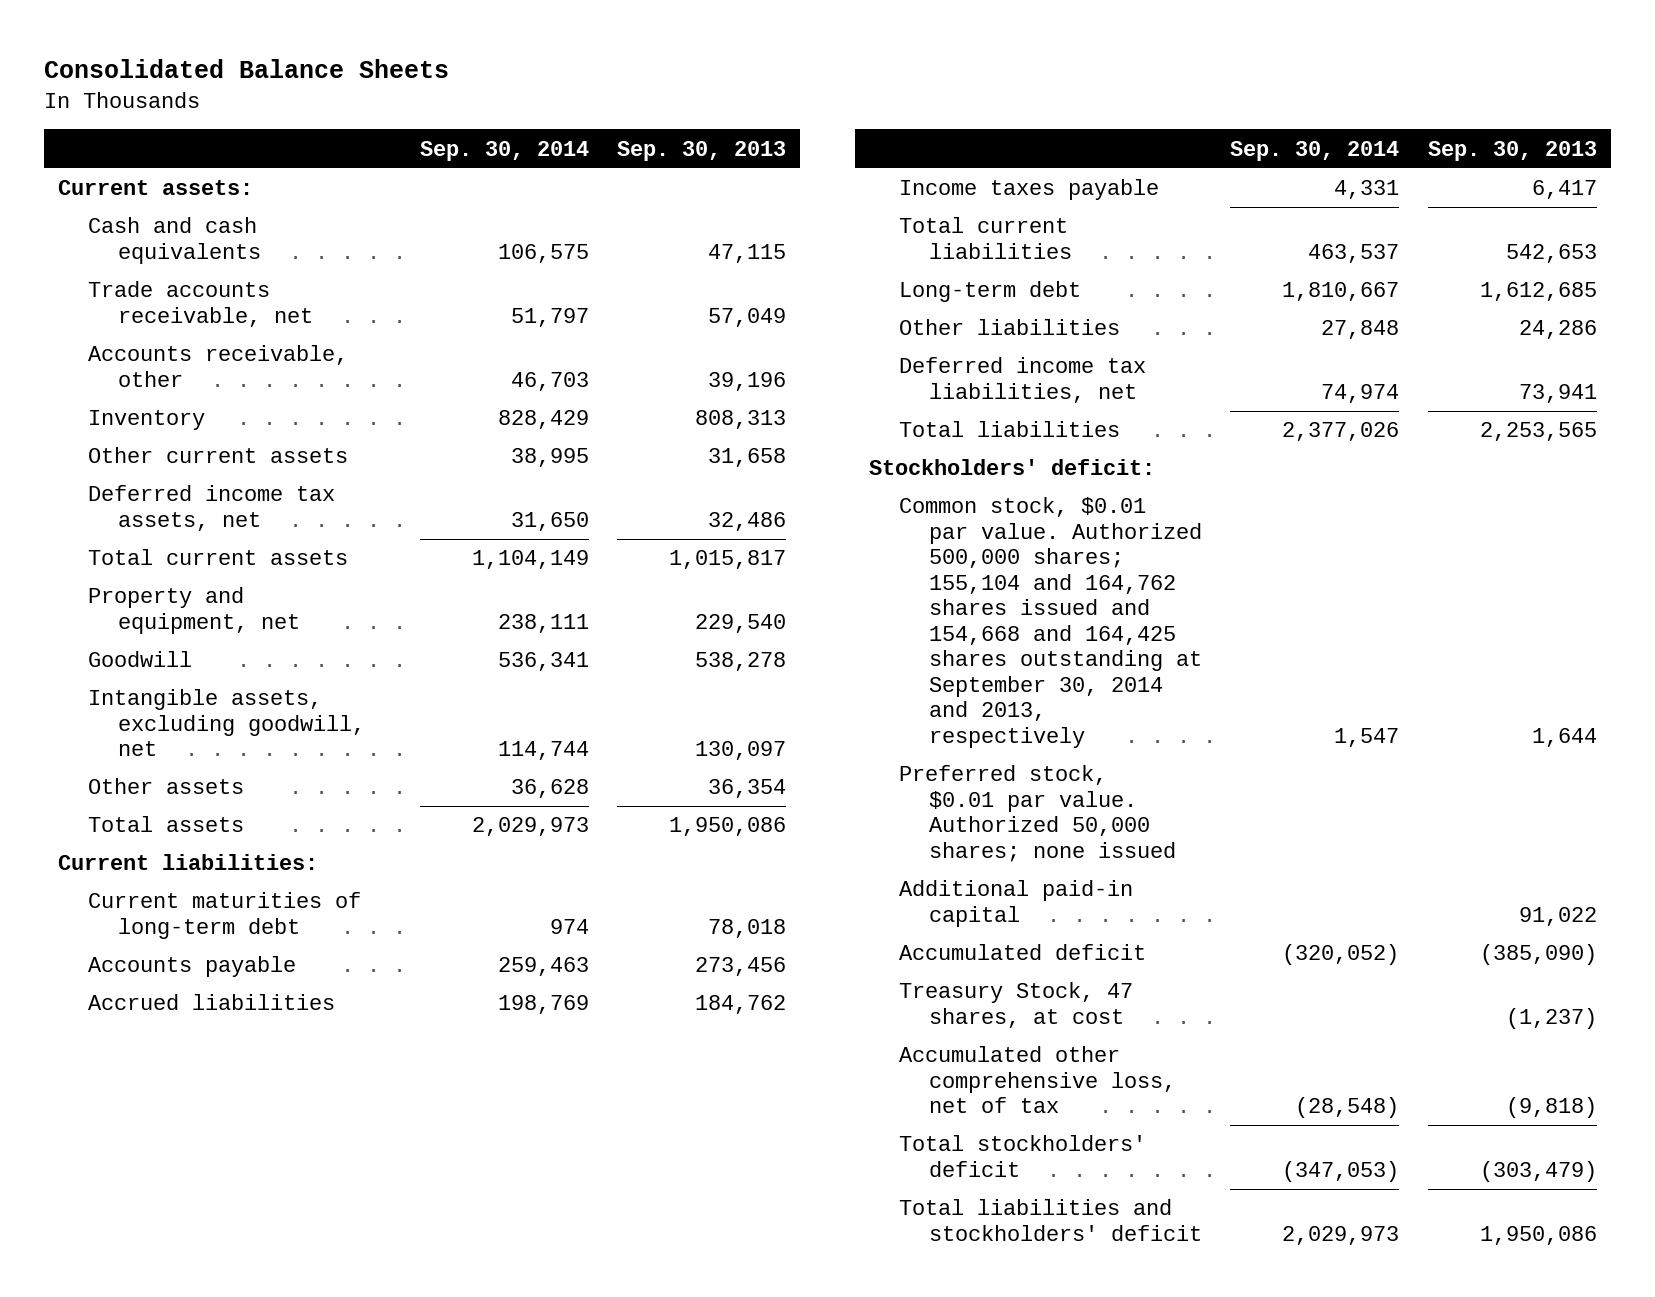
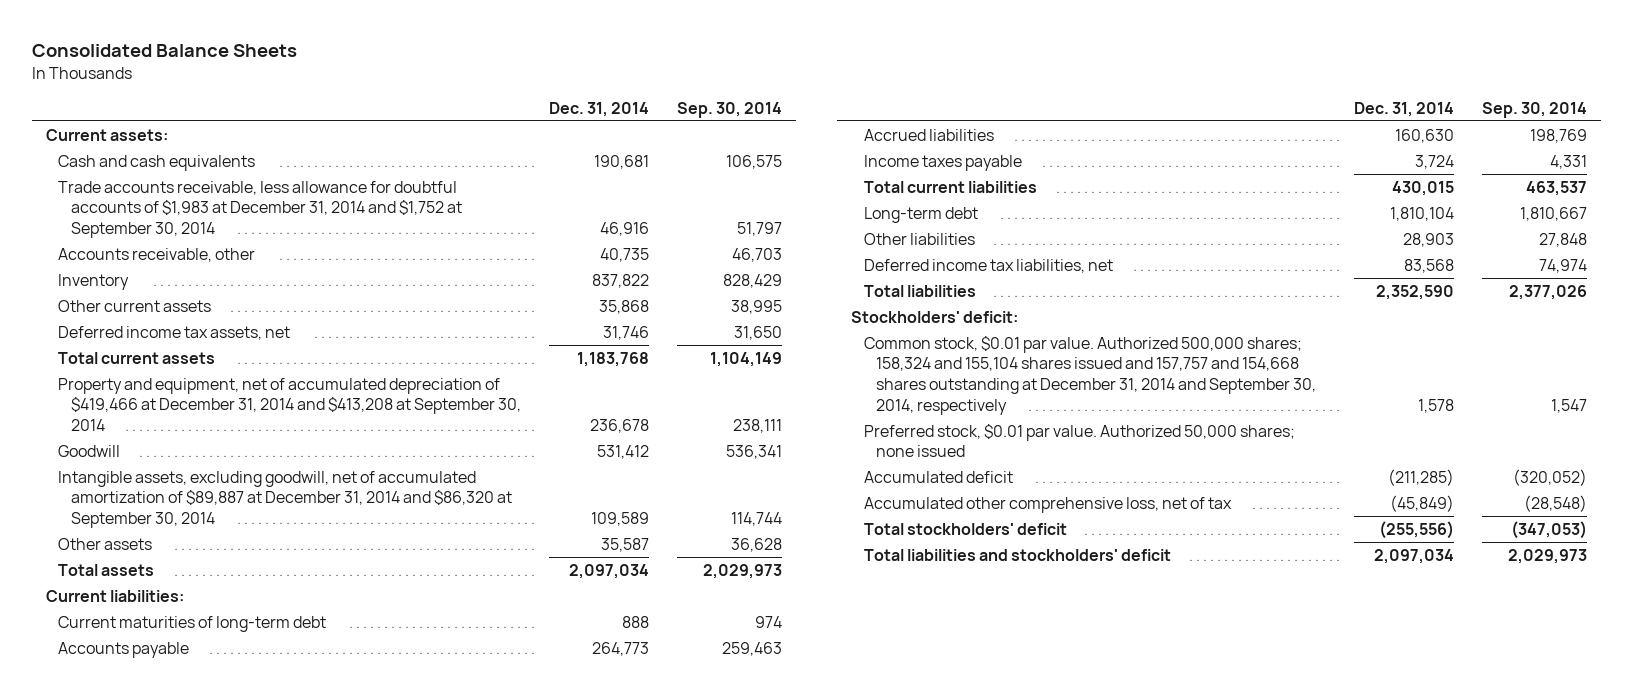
- | Sep. 30, 2014 | Sep. 30, 2013
+ | Dec. 31, 2014 | Sep. 30, 2014
- Trade accounts receivable, net | 51,797 | 57,049
+ Trade accounts receivable, less allowance for doubtful accounts of $1,983 at December 31, 2014 and $1,752 at September 30, 2014 | 46,916 | 51,797
- Property and equipment, net | 238,111 | 229,540
+ Property and equipment, net of accumulated depreciation of $419,466 at December 31, 2014 and $413,208 at September 30, 2014 | 236,678 | 238,111
- Intangible assets, excluding goodwill, net | 114,744 | 130,097
+ Intangible assets, excluding goodwill, net of accumulated amortization of $89,887 at December 31, 2014 and $86,320 at September 30, 2014 | 109,589 | 114,744
- Common stock, $0.01 par value. Authorized 500,000 shares; 155,104 and 164,762 shares issued and 154,668 and 164,425 shares outstanding at September 30, 2014 and 2013, respectively | 1,547 | 1,644
+ Common stock, $0.01 par value. Authorized 500,000 shares; 158,324 and 155,104 shares issued and 157,757 and 154,668 shares outstanding at December 31, 2014 and September 30, 2014, respectively | 1,578 | 1,547
- Additional paid-in capital | | 91,022
- Treasury Stock, 47 shares, at cost | | (1,237)

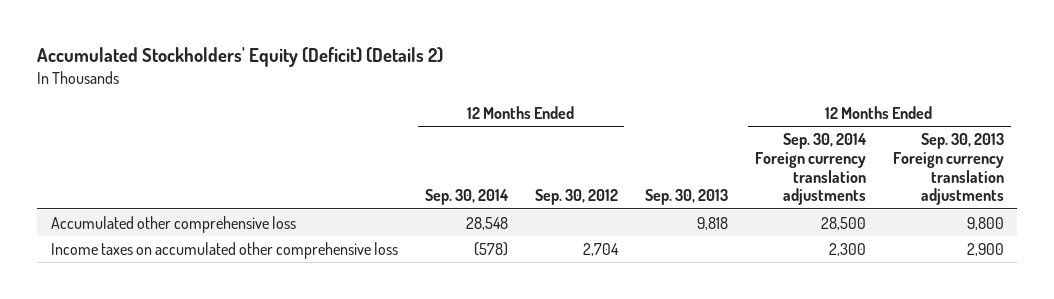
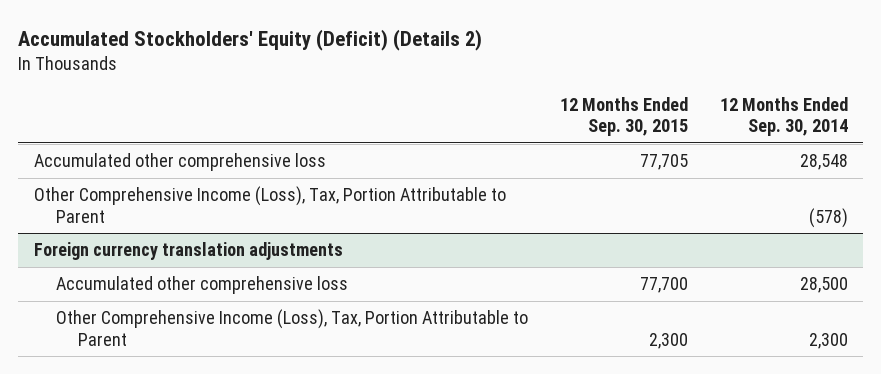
- | 12 Months Ended Sep. 30, 2014 | 12 Months Ended Sep. 30, 2012 | Sep. 30, 2013 | 12 Months Ended Sep. 30, 2014 Foreign currency translation adjustments | 12 Months Ended Sep. 30, 2013 Foreign currency translation adjustments
+ | 12 Months Ended Sep. 30, 2015 | 12 Months Ended Sep. 30, 2014
- Income taxes on accumulated other comprehensive loss | (578) | 2,704 | | 2,300 | 2,900
+ Other Comprehensive Income (Loss), Tax, Portion Attributable to Parent | | (578)
+ Foreign currency translation adjustments
+ Accumulated other comprehensive loss | 77,700 | 28,500
+ Other Comprehensive Income (Loss), Tax, Portion Attributable to Parent | 2,300 | 2,300

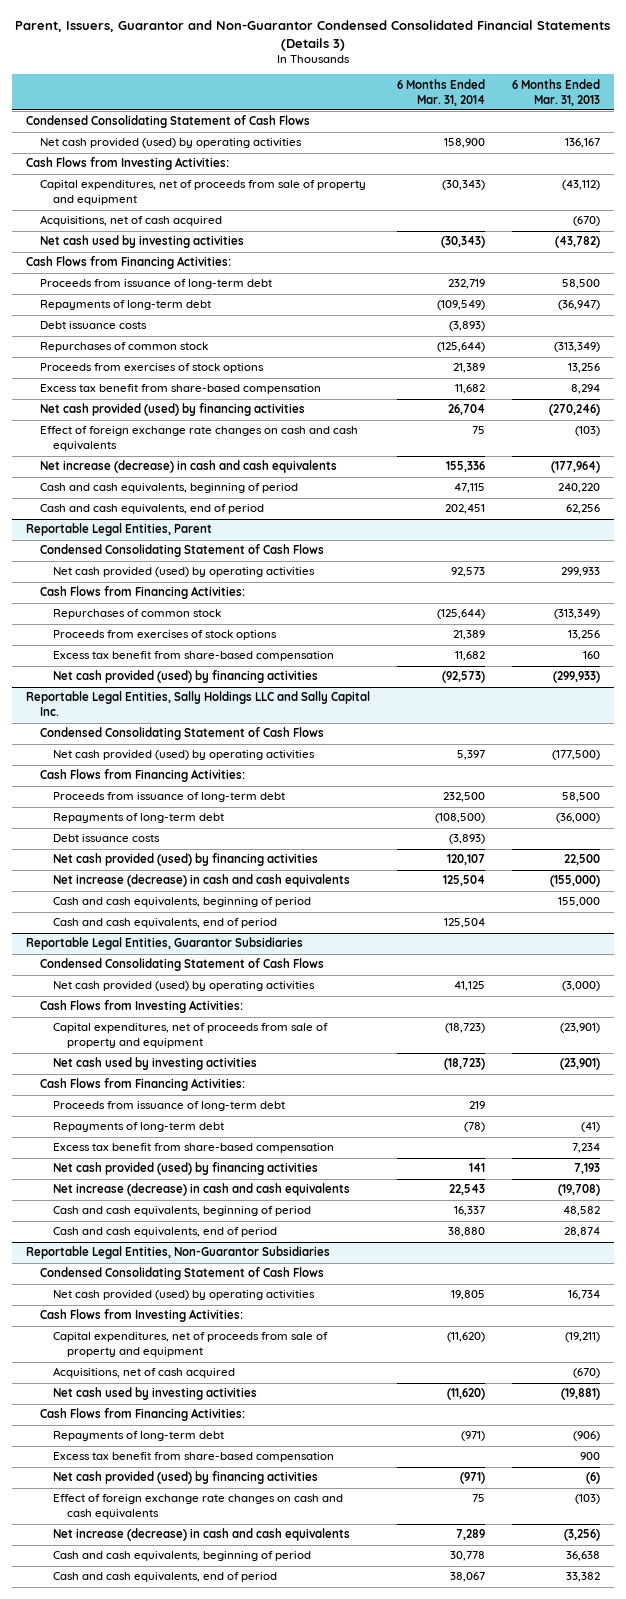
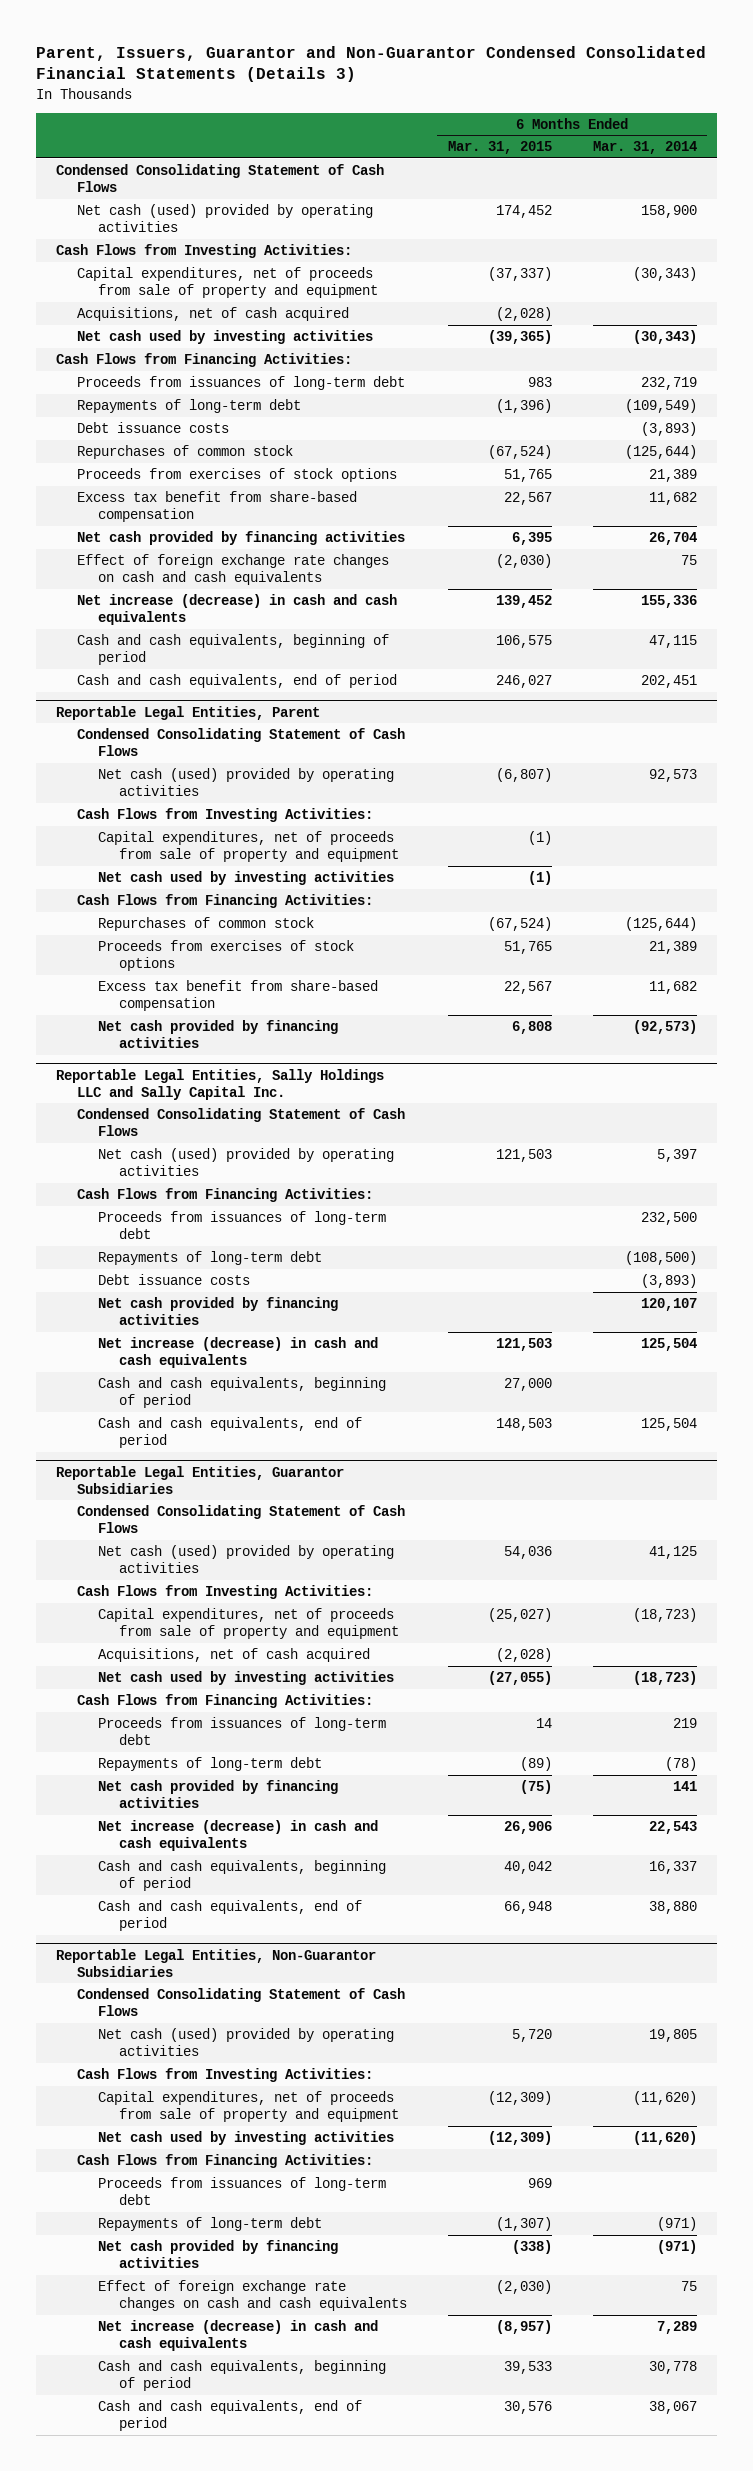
- | 6 Months Ended Mar. 31, 2014 | 6 Months Ended Mar. 31, 2013
+ | 6 Months Ended Mar. 31, 2015 | 6 Months Ended Mar. 31, 2014
- Net cash provided (used) by operating activities | 158,900 | 136,167
+ Net cash (used) provided by operating activities | 174,452 | 158,900
- Proceeds from issuance of long-term debt | 232,719 | 58,500
+ Proceeds from issuances of long-term debt | 983 | 232,719
- Net cash provided (used) by financing activities | 26,704 | (270,246)
+ Net cash provided by financing activities | 6,395 | 26,704
@ Reportable Legal Entities, Parent
- Net cash provided (used) by operating activities | 92,573 | 299,933
+ Net cash (used) provided by operating activities | (6,807) | 92,573
+ Cash Flows from Investing Activities:
+ Capital expenditures, net of proceeds from sale of property and equipment | (1) |
+ Net cash used by investing activities | (1) |
- Net cash provided (used) by financing activities | (92,573) | (299,933)
+ Net cash provided by financing activities | 6,808 | (92,573)
@ Reportable Legal Entities, Sally Holdings LLC and Sally Capital Inc.
- Net cash provided (used) by operating activities | 5,397 | (177,500)
+ Net cash (used) provided by operating activities | 121,503 | 5,397
- Proceeds from issuance of long-term debt | 232,500 | 58,500
+ Proceeds from issuances of long-term debt | | 232,500
- Net cash provided (used) by financing activities | 120,107 | 22,500
+ Net cash provided by financing activities | | 120,107
@ Reportable Legal Entities, Guarantor Subsidiaries
- Net cash provided (used) by operating activities | 41,125 | (3,000)
+ Net cash (used) provided by operating activities | 54,036 | 41,125
+ Acquisitions, net of cash acquired | (2,028) |
- Proceeds from issuance of long-term debt | 219 |
+ Proceeds from issuances of long-term debt | 14 | 219
- Excess tax benefit from share-based compensation | | 7,234
- Net cash provided (used) by financing activities | 141 | 7,193
+ Net cash provided by financing activities | (75) | 141
@ Reportable Legal Entities, Non-Guarantor Subsidiaries
- Net cash provided (used) by operating activities | 19,805 | 16,734
+ Net cash (used) provided by operating activities | 5,720 | 19,805
- Acquisitions, net of cash acquired | | (670)
+ Proceeds from issuances of long-term debt | 969 |
- Excess tax benefit from share-based compensation | | 900
- Net cash provided (used) by financing activities | (971) | (6)
+ Net cash provided by financing activities | (338) | (971)

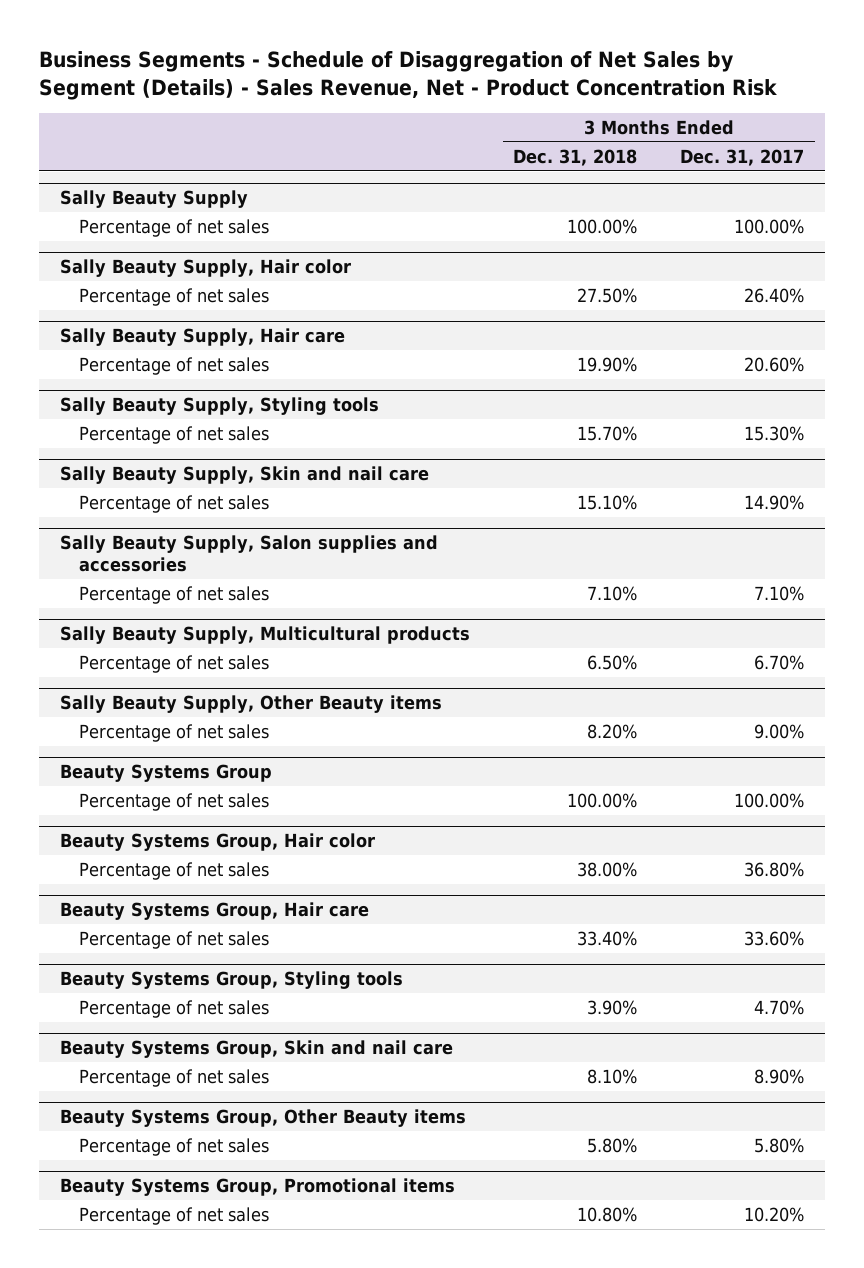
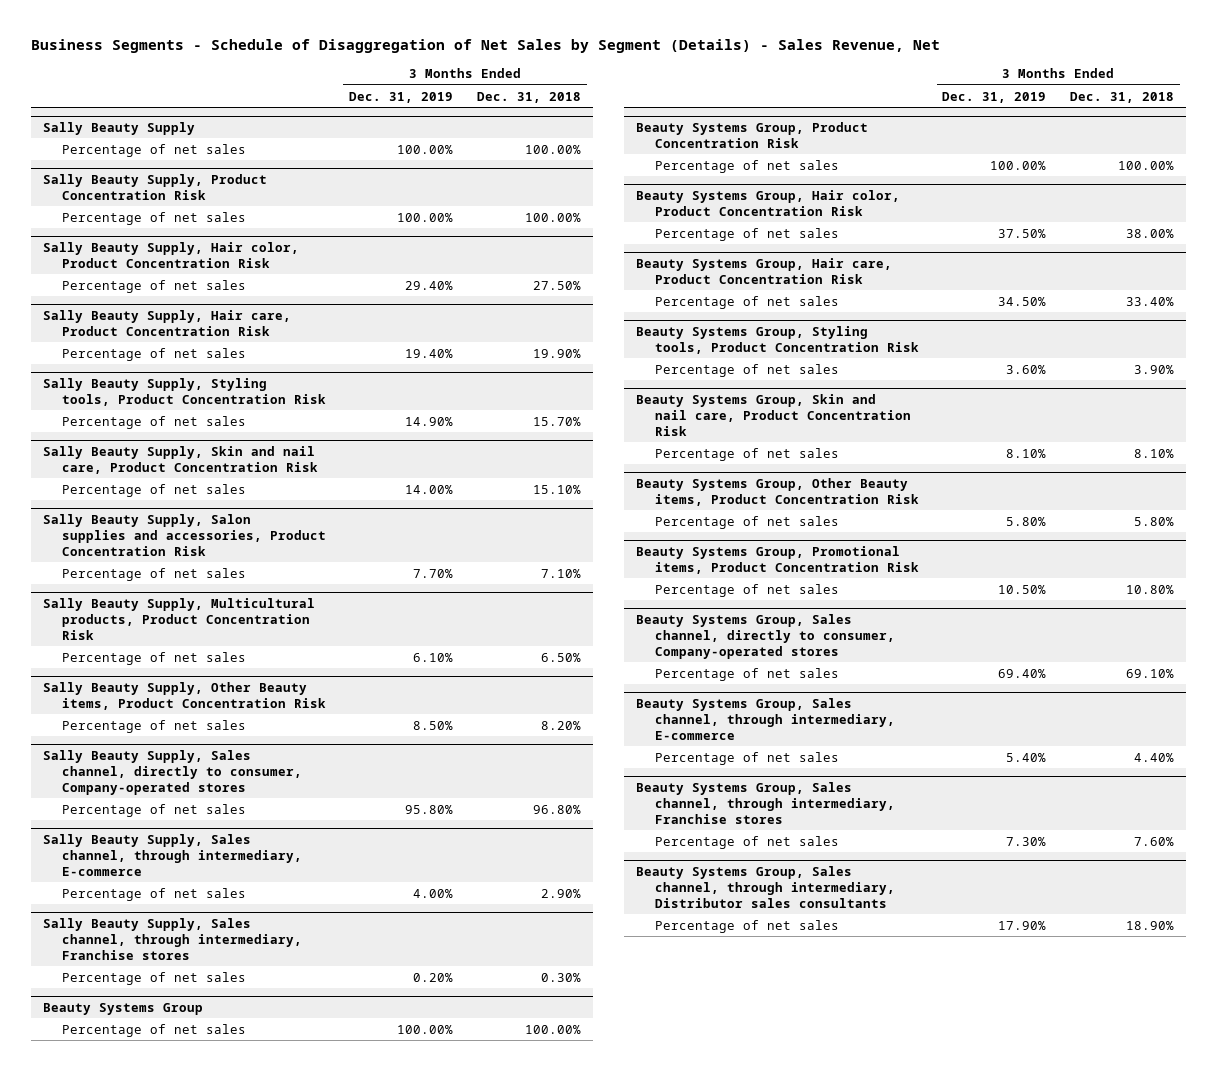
- Business Segments - Schedule of Disaggregation of Net Sales by Segment (Details) - Sales Revenue, Net - Product Concentration Risk
+ Business Segments - Schedule of Disaggregation of Net Sales by Segment (Details) - Sales Revenue, Net
- | 3 Months Ended Dec. 31, 2018 | 3 Months Ended Dec. 31, 2017
+ | 3 Months Ended Dec. 31, 2019 | 3 Months Ended Dec. 31, 2018
- Sally Beauty Supply, Hair color
+ Sally Beauty Supply, Product Concentration Risk
+ Percentage of net sales | 100.00% | 100.00%
+ Sally Beauty Supply, Hair color, Product Concentration Risk
- Sally Beauty Supply, Hair care
+ Sally Beauty Supply, Hair care, Product Concentration Risk
- Sally Beauty Supply, Styling tools
+ Sally Beauty Supply, Styling tools, Product Concentration Risk
- Sally Beauty Supply, Skin and nail care
+ Sally Beauty Supply, Skin and nail care, Product Concentration Risk
- Sally Beauty Supply, Salon supplies and accessories
+ Sally Beauty Supply, Salon supplies and accessories, Product Concentration Risk
- Sally Beauty Supply, Multicultural products
+ Sally Beauty Supply, Multicultural products, Product Concentration Risk
- Sally Beauty Supply, Other Beauty items
+ Sally Beauty Supply, Other Beauty items, Product Concentration Risk
+ Sally Beauty Supply, Sales channel, directly to consumer, Company-operated stores
+ Percentage of net sales | 95.80% | 96.80%
+ Sally Beauty Supply, Sales channel, through intermediary, E-commerce
+ Percentage of net sales | 4.00% | 2.90%
+ Sally Beauty Supply, Sales channel, through intermediary, Franchise stores
+ Percentage of net sales | 0.20% | 0.30%
- Beauty Systems Group, Hair color
+ Beauty Systems Group, Product Concentration Risk
+ Percentage of net sales | 100.00% | 100.00%
+ Beauty Systems Group, Hair color, Product Concentration Risk
- Beauty Systems Group, Hair care
+ Beauty Systems Group, Hair care, Product Concentration Risk
- Beauty Systems Group, Styling tools
+ Beauty Systems Group, Styling tools, Product Concentration Risk
- Beauty Systems Group, Skin and nail care
+ Beauty Systems Group, Skin and nail care, Product Concentration Risk
- Beauty Systems Group, Other Beauty items
+ Beauty Systems Group, Other Beauty items, Product Concentration Risk
- Beauty Systems Group, Promotional items
+ Beauty Systems Group, Promotional items, Product Concentration Risk
+ Beauty Systems Group, Sales channel, directly to consumer, Company-operated stores
+ Percentage of net sales | 69.40% | 69.10%
+ Beauty Systems Group, Sales channel, through intermediary, E-commerce
+ Percentage of net sales | 5.40% | 4.40%
+ Beauty Systems Group, Sales channel, through intermediary, Franchise stores
+ Percentage of net sales | 7.30% | 7.60%
+ Beauty Systems Group, Sales channel, through intermediary, Distributor sales consultants
+ Percentage of net sales | 17.90% | 18.90%

